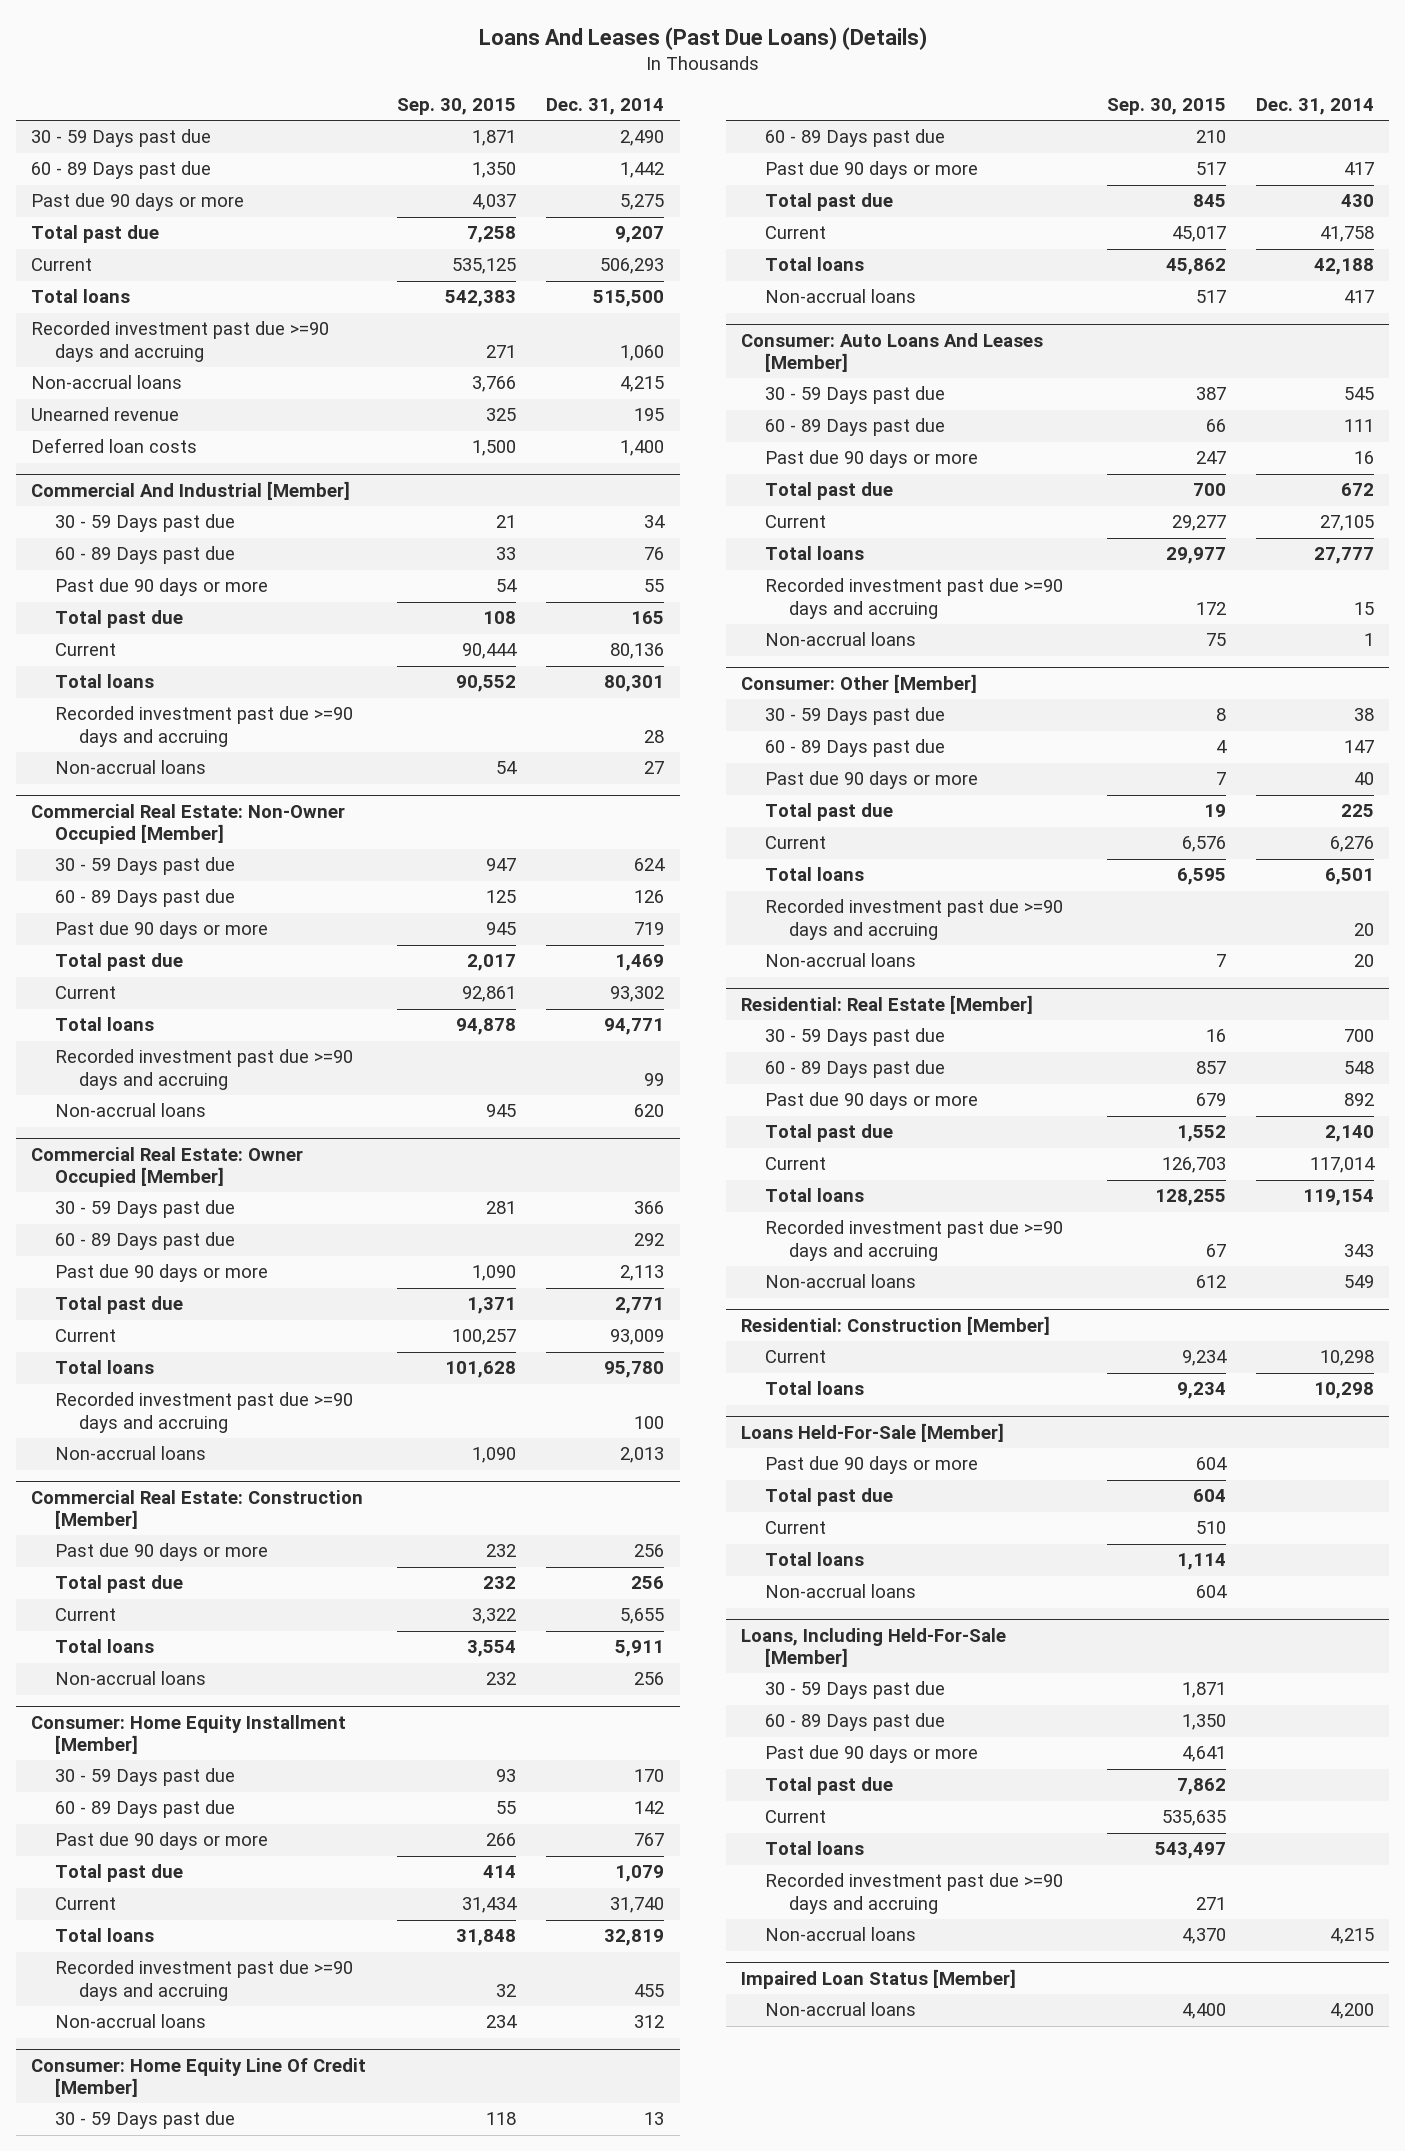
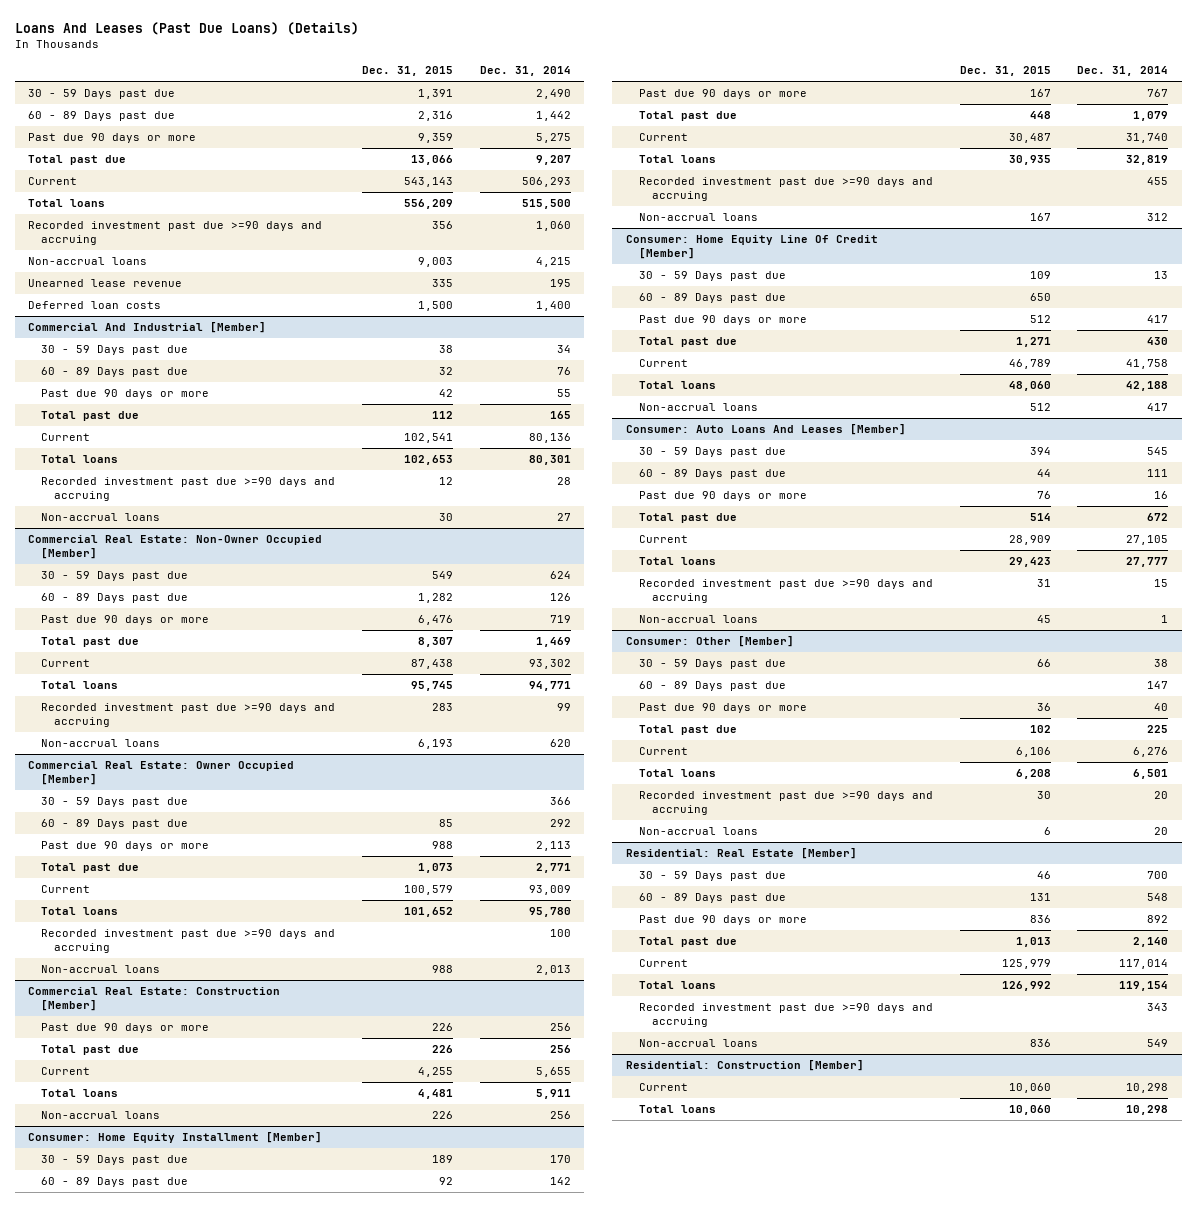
- | Sep. 30, 2015 | Dec. 31, 2014
+ | Dec. 31, 2015 | Dec. 31, 2014
- Unearned revenue | 325 | 195
+ Unearned lease revenue | 335 | 195
- Loans Held-For-Sale [Member]
- Past due 90 days or more | 604 |
- Total past due | 604 |
- Current | 510 |
- Total loans | 1,114 |
- Non-accrual loans | 604 |
- Loans, Including Held-For-Sale [Member]
- 30 - 59 Days past due | 1,871 |
- 60 - 89 Days past due | 1,350 |
- Past due 90 days or more | 4,641 |
- Total past due | 7,862 |
- Current | 535,635 |
- Total loans | 543,497 |
- Recorded investment past due >=90 days and accruing | 271 |
- Non-accrual loans | 4,370 | 4,215
- Impaired Loan Status [Member]
- Non-accrual loans | 4,400 | 4,200

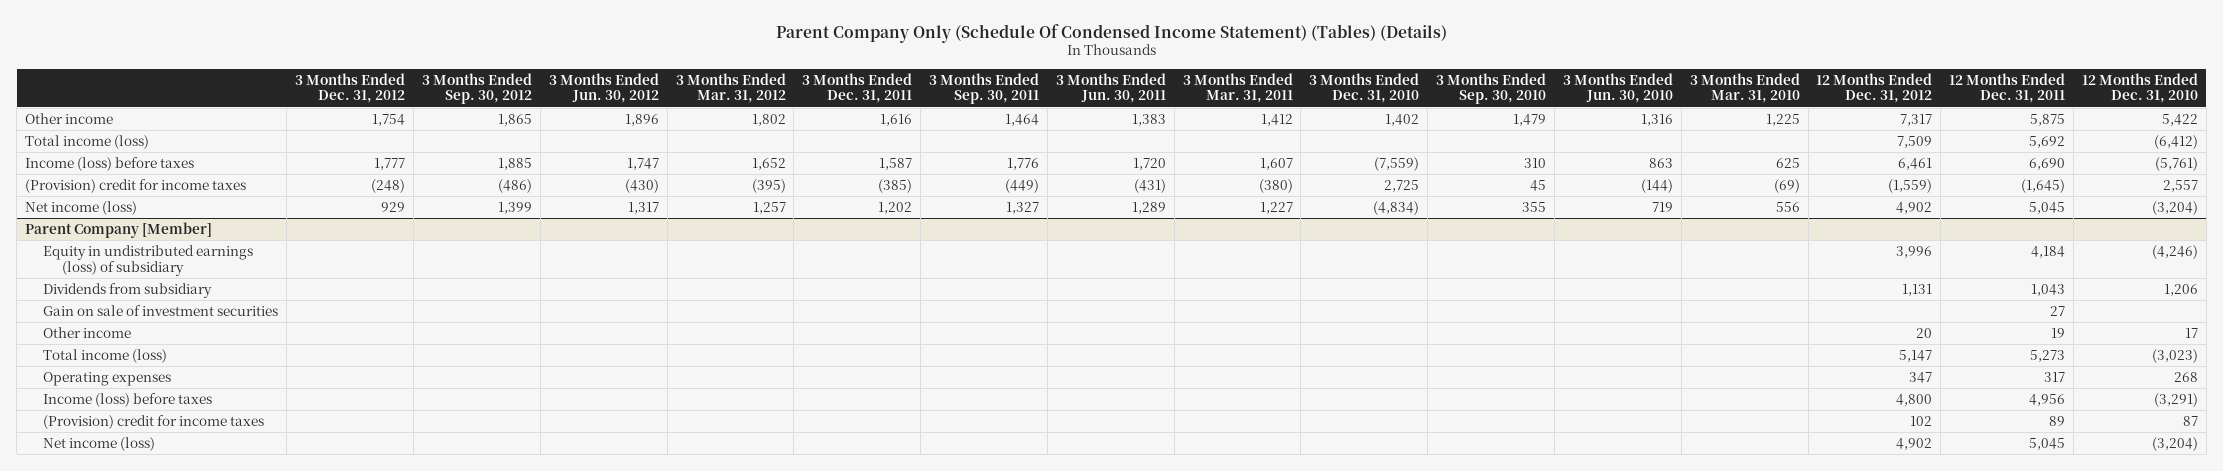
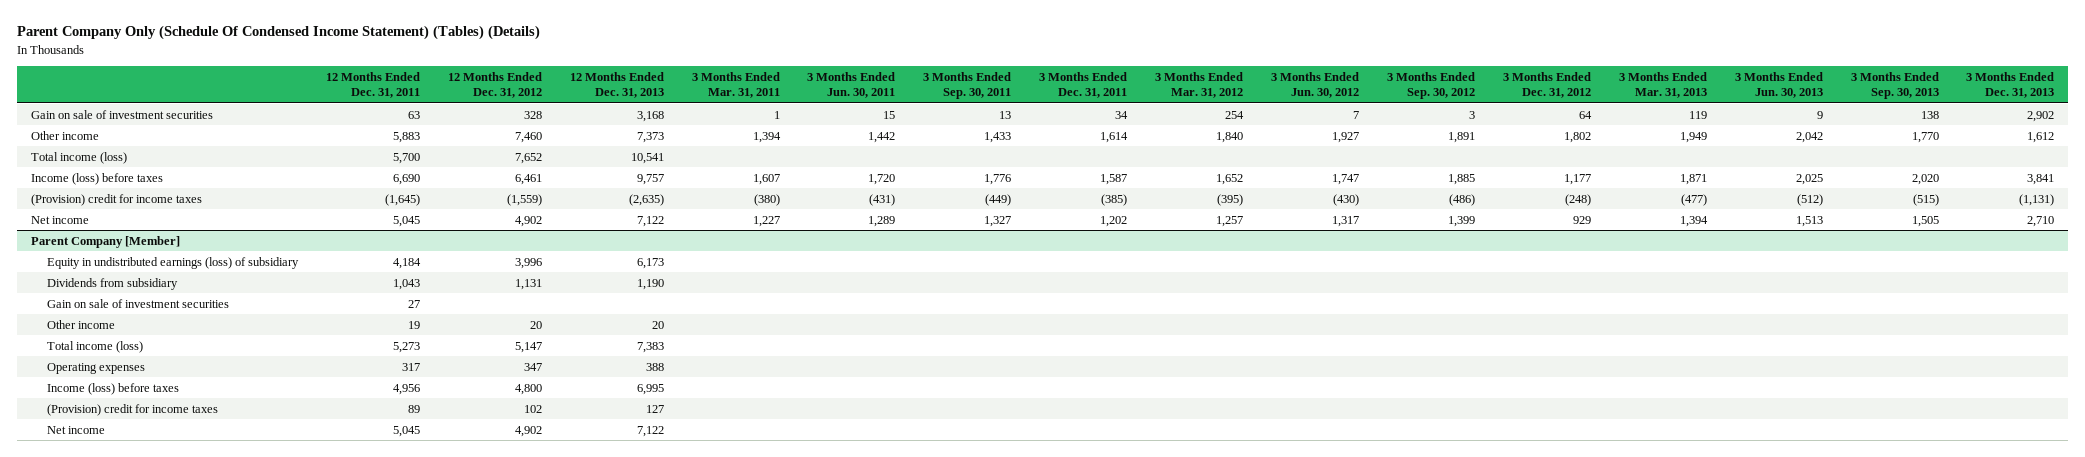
- | 3 Months Ended Dec. 31, 2012 | 3 Months Ended Sep. 30, 2012 | 3 Months Ended Jun. 30, 2012 | 3 Months Ended Mar. 31, 2012 | 3 Months Ended Dec. 31, 2011 | 3 Months Ended Sep. 30, 2011 | 3 Months Ended Jun. 30, 2011 | 3 Months Ended Mar. 31, 2011 | 3 Months Ended Dec. 31, 2010 | 3 Months Ended Sep. 30, 2010 | 3 Months Ended Jun. 30, 2010 | 3 Months Ended Mar. 31, 2010 | 12 Months Ended Dec. 31, 2012 | 12 Months Ended Dec. 31, 2011 | 12 Months Ended Dec. 31, 2010
+ | 12 Months Ended Dec. 31, 2011 | 12 Months Ended Dec. 31, 2012 | 12 Months Ended Dec. 31, 2013 | 3 Months Ended Mar. 31, 2011 | 3 Months Ended Jun. 30, 2011 | 3 Months Ended Sep. 30, 2011 | 3 Months Ended Dec. 31, 2011 | 3 Months Ended Mar. 31, 2012 | 3 Months Ended Jun. 30, 2012 | 3 Months Ended Sep. 30, 2012 | 3 Months Ended Dec. 31, 2012 | 3 Months Ended Mar. 31, 2013 | 3 Months Ended Jun. 30, 2013 | 3 Months Ended Sep. 30, 2013 | 3 Months Ended Dec. 31, 2013
- Other income | 1,754 | 1,865 | 1,896 | 1,802 | 1,616 | 1,464 | 1,383 | 1,412 | 1,402 | 1,479 | 1,316 | 1,225 | 7,317 | 5,875 | 5,422
- Total income (loss) | | | | | | | | | | | | | 7,509 | 5,692 | (6,412)
- Income (loss) before taxes | 1,777 | 1,885 | 1,747 | 1,652 | 1,587 | 1,776 | 1,720 | 1,607 | (7,559) | 310 | 863 | 625 | 6,461 | 6,690 | (5,761)
+ Gain on sale of investment securities | 63 | 328 | 3,168 | 1 | 15 | 13 | 34 | 254 | 7 | 3 | 64 | 119 | 9 | 138 | 2,902
+ Other income | 5,883 | 7,460 | 7,373 | 1,394 | 1,442 | 1,433 | 1,614 | 1,840 | 1,927 | 1,891 | 1,802 | 1,949 | 2,042 | 1,770 | 1,612
+ Total income (loss) | 5,700 | 7,652 | 10,541 | | | | | | | | | | | |
+ Income (loss) before taxes | 6,690 | 6,461 | 9,757 | 1,607 | 1,720 | 1,776 | 1,587 | 1,652 | 1,747 | 1,885 | 1,177 | 1,871 | 2,025 | 2,020 | 3,841
- Net income (loss) | 929 | 1,399 | 1,317 | 1,257 | 1,202 | 1,327 | 1,289 | 1,227 | (4,834) | 355 | 719 | 556 | 4,902 | 5,045 | (3,204)
+ Net income | 5,045 | 4,902 | 7,122 | 1,227 | 1,289 | 1,327 | 1,202 | 1,257 | 1,317 | 1,399 | 929 | 1,394 | 1,513 | 1,505 | 2,710
@ Parent Company [Member]
- Net income (loss) | | | | | | | | | | | | | 4,902 | 5,045 | (3,204)
+ Net income | 5,045 | 4,902 | 7,122 | | | | | | | | | | | |

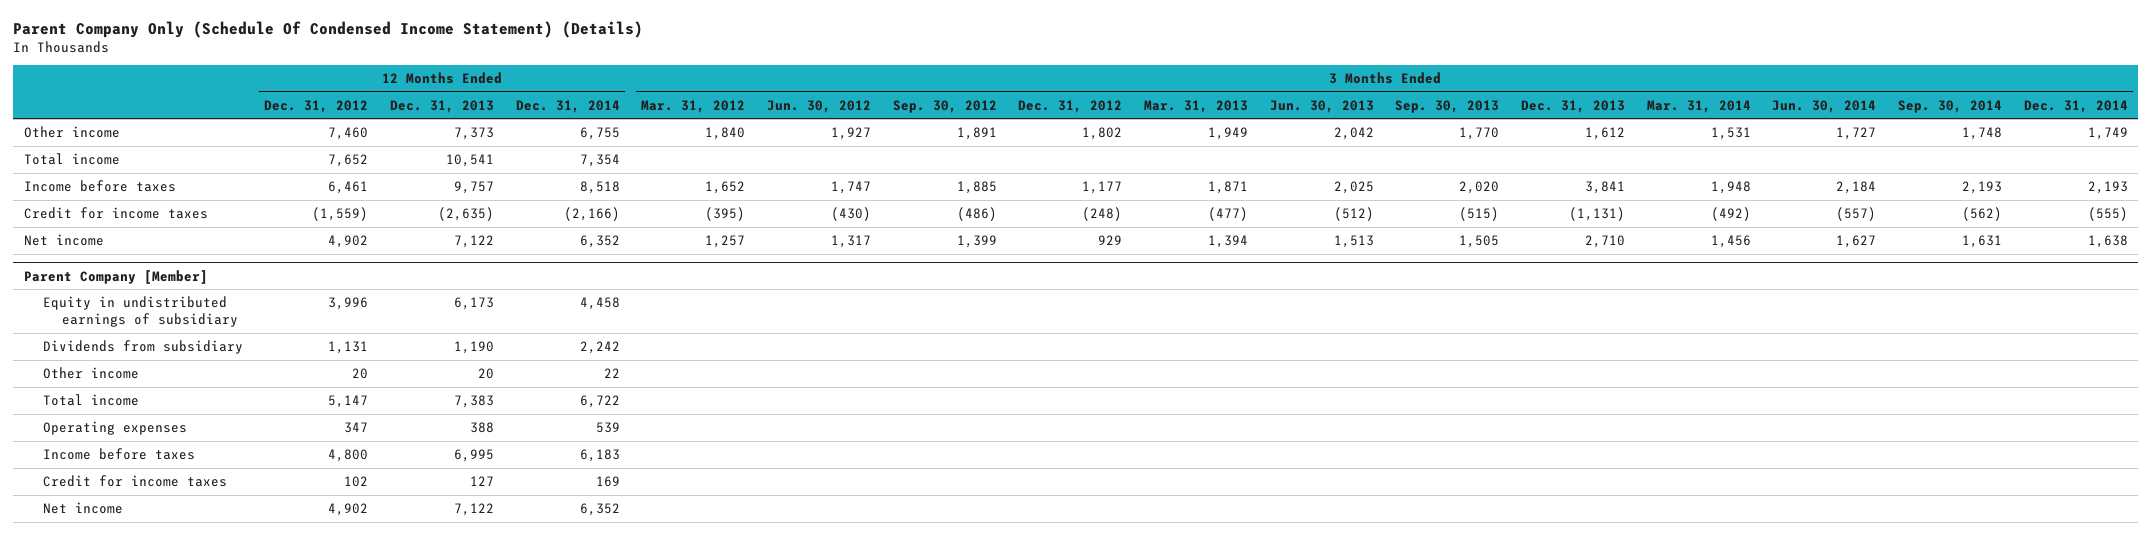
- Parent Company Only (Schedule Of Condensed Income Statement) (Tables) (Details)
+ Parent Company Only (Schedule Of Condensed Income Statement) (Details)
- | 12 Months Ended Dec. 31, 2011 | 12 Months Ended Dec. 31, 2012 | 12 Months Ended Dec. 31, 2013 | 3 Months Ended Mar. 31, 2011 | 3 Months Ended Jun. 30, 2011 | 3 Months Ended Sep. 30, 2011 | 3 Months Ended Dec. 31, 2011 | 3 Months Ended Mar. 31, 2012 | 3 Months Ended Jun. 30, 2012 | 3 Months Ended Sep. 30, 2012 | 3 Months Ended Dec. 31, 2012 | 3 Months Ended Mar. 31, 2013 | 3 Months Ended Jun. 30, 2013 | 3 Months Ended Sep. 30, 2013 | 3 Months Ended Dec. 31, 2013
+ | 12 Months Ended Dec. 31, 2012 | 12 Months Ended Dec. 31, 2013 | 12 Months Ended Dec. 31, 2014 | 3 Months Ended Mar. 31, 2012 | 3 Months Ended Jun. 30, 2012 | 3 Months Ended Sep. 30, 2012 | 3 Months Ended Dec. 31, 2012 | 3 Months Ended Mar. 31, 2013 | 3 Months Ended Jun. 30, 2013 | 3 Months Ended Sep. 30, 2013 | 3 Months Ended Dec. 31, 2013 | 3 Months Ended Mar. 31, 2014 | 3 Months Ended Jun. 30, 2014 | 3 Months Ended Sep. 30, 2014 | 3 Months Ended Dec. 31, 2014
- Gain on sale of investment securities | 63 | 328 | 3,168 | 1 | 15 | 13 | 34 | 254 | 7 | 3 | 64 | 119 | 9 | 138 | 2,902
- Total income (loss) | 5,700 | 7,652 | 10,541 | | | | | | | | | | | |
- Income (loss) before taxes | 6,690 | 6,461 | 9,757 | 1,607 | 1,720 | 1,776 | 1,587 | 1,652 | 1,747 | 1,885 | 1,177 | 1,871 | 2,025 | 2,020 | 3,841
- (Provision) credit for income taxes | (1,645) | (1,559) | (2,635) | (380) | (431) | (449) | (385) | (395) | (430) | (486) | (248) | (477) | (512) | (515) | (1,131)
+ Total income | 7,652 | 10,541 | 7,354 | | | | | | | | | | | |
+ Income before taxes | 6,461 | 9,757 | 8,518 | 1,652 | 1,747 | 1,885 | 1,177 | 1,871 | 2,025 | 2,020 | 3,841 | 1,948 | 2,184 | 2,193 | 2,193
+ Credit for income taxes | (1,559) | (2,635) | (2,166) | (395) | (430) | (486) | (248) | (477) | (512) | (515) | (1,131) | (492) | (557) | (562) | (555)
@ Parent Company [Member]
- Equity in undistributed earnings (loss) of subsidiary | 4,184 | 3,996 | 6,173 | | | | | | | | | | | |
+ Equity in undistributed earnings of subsidiary | 3,996 | 6,173 | 4,458 | | | | | | | | | | | |
- Gain on sale of investment securities | 27 | | | | | | | | | | | | | |
- Total income (loss) | 5,273 | 5,147 | 7,383 | | | | | | | | | | | |
+ Total income | 5,147 | 7,383 | 6,722 | | | | | | | | | | | |
- Income (loss) before taxes | 4,956 | 4,800 | 6,995 | | | | | | | | | | | |
- (Provision) credit for income taxes | 89 | 102 | 127 | | | | | | | | | | | |
+ Income before taxes | 4,800 | 6,995 | 6,183 | | | | | | | | | | | |
+ Credit for income taxes | 102 | 127 | 169 | | | | | | | | | | | |

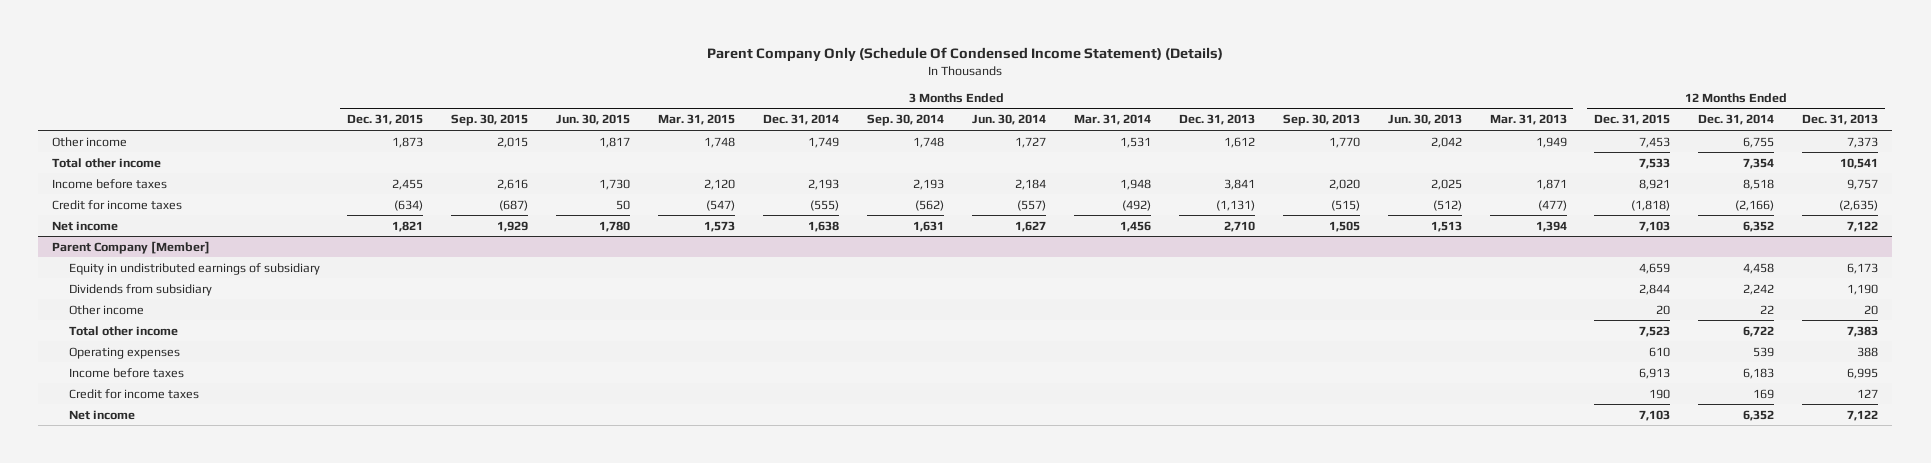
- | 12 Months Ended Dec. 31, 2012 | 12 Months Ended Dec. 31, 2013 | 12 Months Ended Dec. 31, 2014 | 3 Months Ended Mar. 31, 2012 | 3 Months Ended Jun. 30, 2012 | 3 Months Ended Sep. 30, 2012 | 3 Months Ended Dec. 31, 2012 | 3 Months Ended Mar. 31, 2013 | 3 Months Ended Jun. 30, 2013 | 3 Months Ended Sep. 30, 2013 | 3 Months Ended Dec. 31, 2013 | 3 Months Ended Mar. 31, 2014 | 3 Months Ended Jun. 30, 2014 | 3 Months Ended Sep. 30, 2014 | 3 Months Ended Dec. 31, 2014
+ | 3 Months Ended Dec. 31, 2015 | 3 Months Ended Sep. 30, 2015 | 3 Months Ended Jun. 30, 2015 | 3 Months Ended Mar. 31, 2015 | 3 Months Ended Dec. 31, 2014 | 3 Months Ended Sep. 30, 2014 | 3 Months Ended Jun. 30, 2014 | 3 Months Ended Mar. 31, 2014 | 3 Months Ended Dec. 31, 2013 | 3 Months Ended Sep. 30, 2013 | 3 Months Ended Jun. 30, 2013 | 3 Months Ended Mar. 31, 2013 | 12 Months Ended Dec. 31, 2015 | 12 Months Ended Dec. 31, 2014 | 12 Months Ended Dec. 31, 2013
- Total income | 7,652 | 10,541 | 7,354 | | | | | | | | | | | |
+ Total other income | | | | | | | | | | | | | 7,533 | 7,354 | 10,541
@ Parent Company [Member]
- Total income | 5,147 | 7,383 | 6,722 | | | | | | | | | | | |
+ Total other income | | | | | | | | | | | | | 7,523 | 6,722 | 7,383

